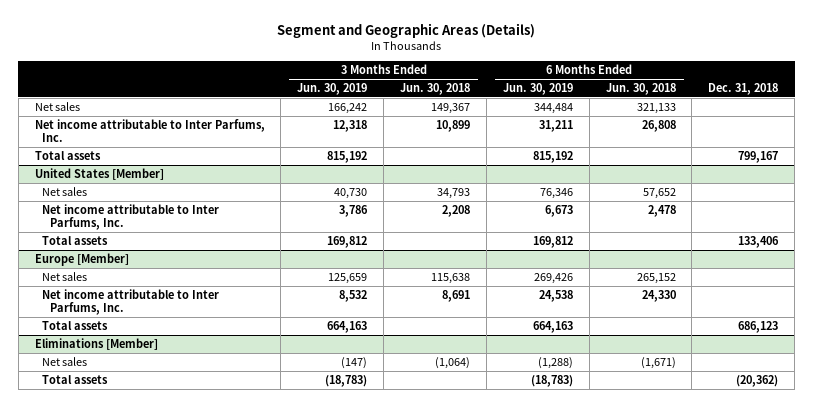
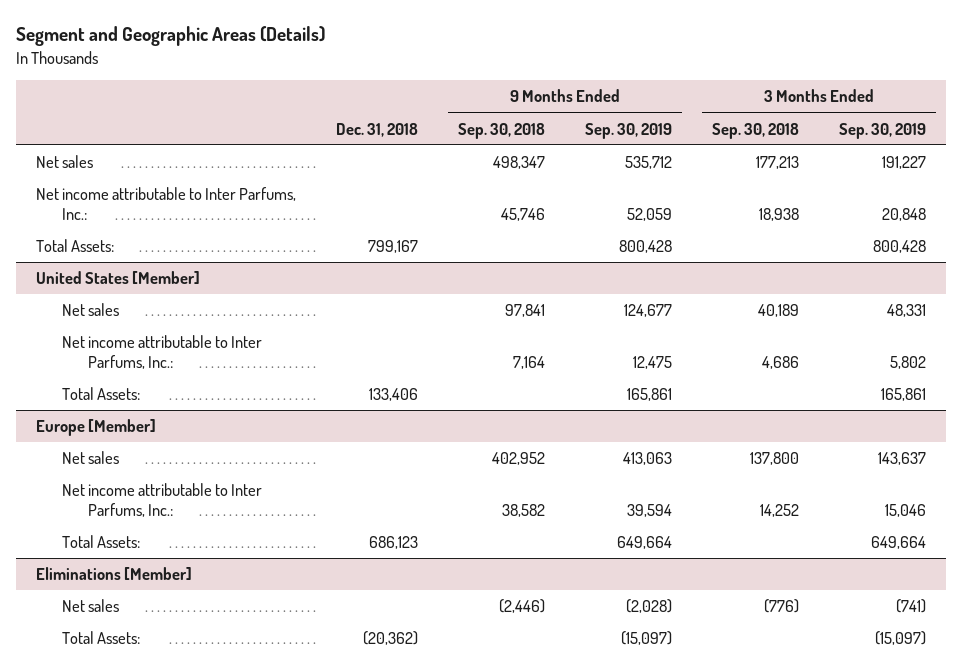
- | 3 Months Ended Jun. 30, 2019 | 3 Months Ended Jun. 30, 2018 | 6 Months Ended Jun. 30, 2019 | 6 Months Ended Jun. 30, 2018 | Dec. 31, 2018
+ | Dec. 31, 2018 | 9 Months Ended Sep. 30, 2018 | 9 Months Ended Sep. 30, 2019 | 3 Months Ended Sep. 30, 2018 | 3 Months Ended Sep. 30, 2019
- Net income attributable to Inter Parfums, Inc. | 12,318 | 10,899 | 31,211 | 26,808 |
- Total assets | 815,192 | | 815,192 | | 799,167
+ Net income attributable to Inter Parfums, Inc.: | | 45,746 | 52,059 | 18,938 | 20,848
+ Total Assets: | 799,167 | | 800,428 | | 800,428
@ United States [Member]
- Net income attributable to Inter Parfums, Inc. | 3,786 | 2,208 | 6,673 | 2,478 |
- Total assets | 169,812 | | 169,812 | | 133,406
+ Net income attributable to Inter Parfums, Inc.: | | 7,164 | 12,475 | 4,686 | 5,802
+ Total Assets: | 133,406 | | 165,861 | | 165,861
@ Europe [Member]
- Net income attributable to Inter Parfums, Inc. | 8,532 | 8,691 | 24,538 | 24,330 |
- Total assets | 664,163 | | 664,163 | | 686,123
+ Net income attributable to Inter Parfums, Inc.: | | 38,582 | 39,594 | 14,252 | 15,046
+ Total Assets: | 686,123 | | 649,664 | | 649,664
@ Eliminations [Member]
- Total assets | (18,783) | | (18,783) | | (20,362)
+ Total Assets: | (20,362) | | (15,097) | | (15,097)

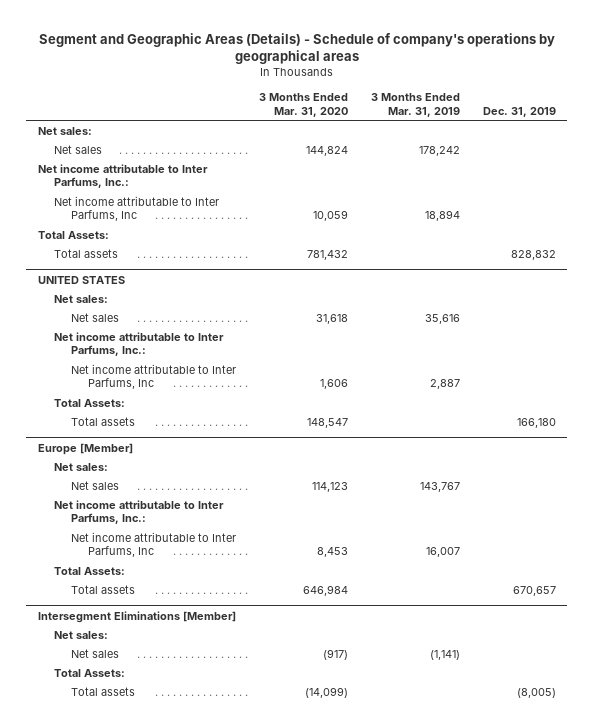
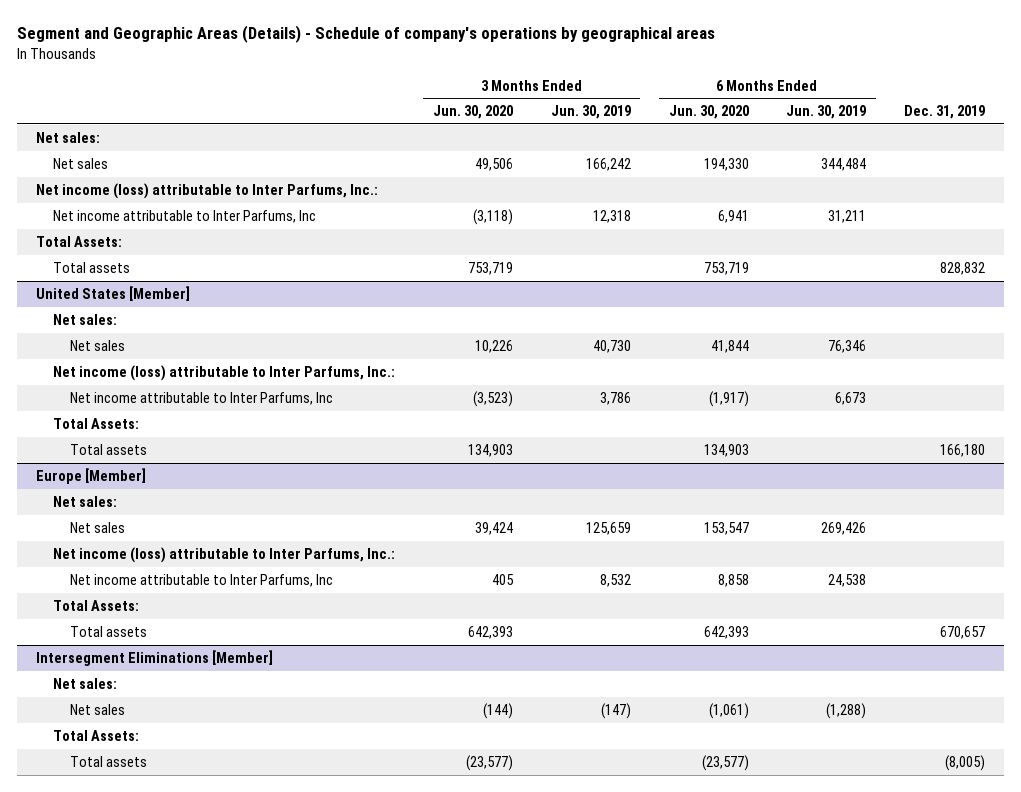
- | 3 Months Ended Mar. 31, 2020 | 3 Months Ended Mar. 31, 2019 | Dec. 31, 2019
+ | 3 Months Ended Jun. 30, 2020 | 3 Months Ended Jun. 30, 2019 | 6 Months Ended Jun. 30, 2020 | 6 Months Ended Jun. 30, 2019 | Dec. 31, 2019
- Net income attributable to Inter Parfums, Inc.:
+ Net income (loss) attributable to Inter Parfums, Inc.:
- UNITED STATES
+ United States [Member]
- Net income attributable to Inter Parfums, Inc.:
+ Net income (loss) attributable to Inter Parfums, Inc.:
@ Europe [Member]
- Net income attributable to Inter Parfums, Inc.:
+ Net income (loss) attributable to Inter Parfums, Inc.:

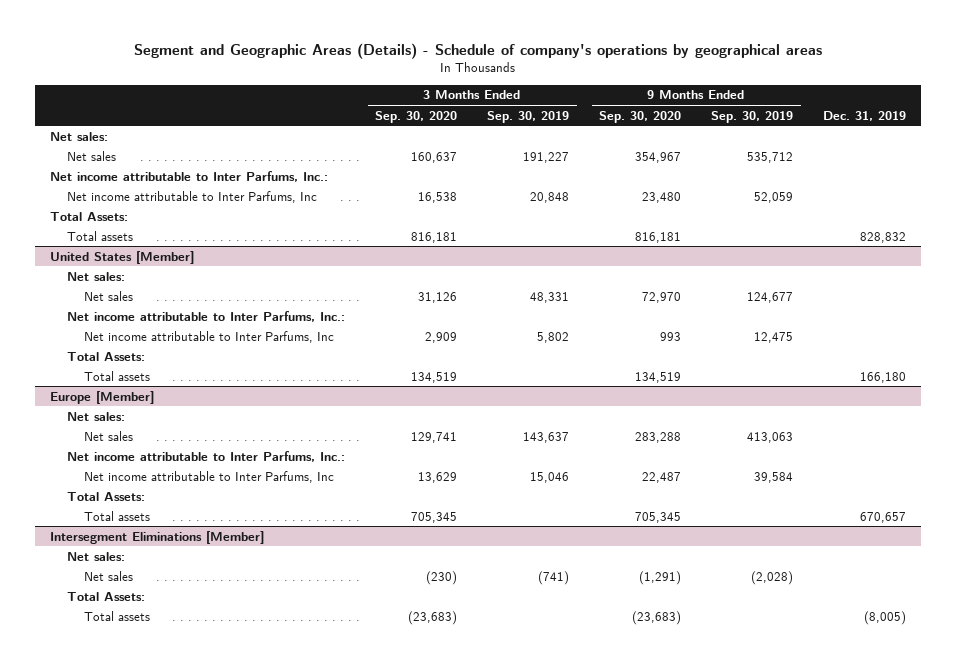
- | 3 Months Ended Jun. 30, 2020 | 3 Months Ended Jun. 30, 2019 | 6 Months Ended Jun. 30, 2020 | 6 Months Ended Jun. 30, 2019 | Dec. 31, 2019
+ | 3 Months Ended Sep. 30, 2020 | 3 Months Ended Sep. 30, 2019 | 9 Months Ended Sep. 30, 2020 | 9 Months Ended Sep. 30, 2019 | Dec. 31, 2019
- Net income (loss) attributable to Inter Parfums, Inc.:
+ Net income attributable to Inter Parfums, Inc.:
@ United States [Member]
- Net income (loss) attributable to Inter Parfums, Inc.:
+ Net income attributable to Inter Parfums, Inc.:
@ Europe [Member]
- Net income (loss) attributable to Inter Parfums, Inc.:
+ Net income attributable to Inter Parfums, Inc.:

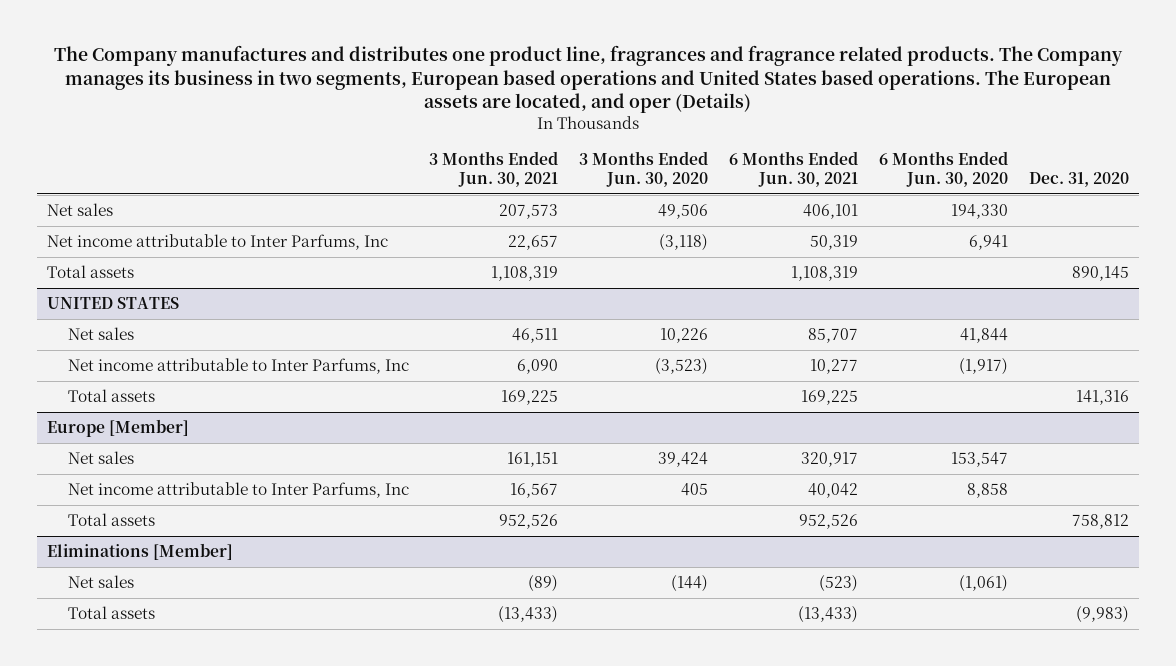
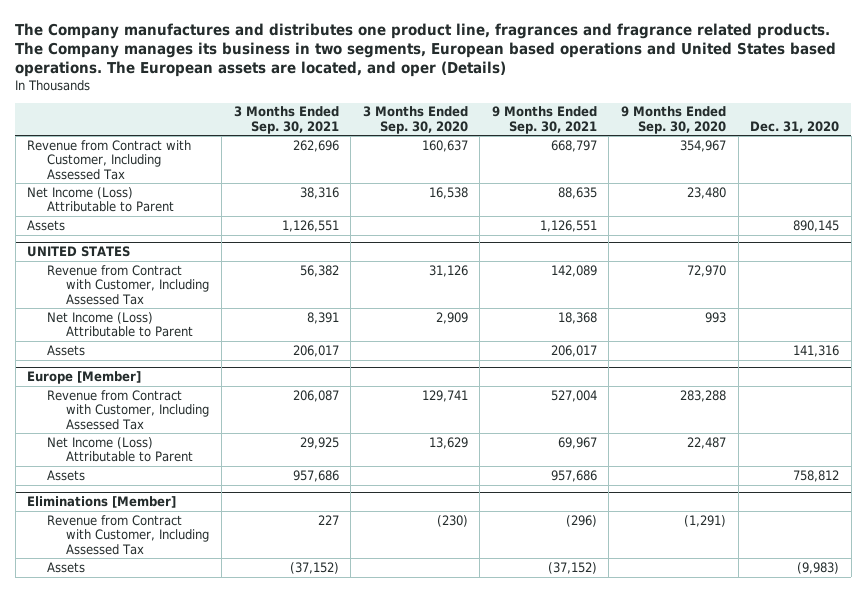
- | 3 Months Ended Jun. 30, 2021 | 3 Months Ended Jun. 30, 2020 | 6 Months Ended Jun. 30, 2021 | 6 Months Ended Jun. 30, 2020 | Dec. 31, 2020
+ | 3 Months Ended Sep. 30, 2021 | 3 Months Ended Sep. 30, 2020 | 9 Months Ended Sep. 30, 2021 | 9 Months Ended Sep. 30, 2020 | Dec. 31, 2020
- Net sales | 207,573 | 49,506 | 406,101 | 194,330 |
- Net income attributable to Inter Parfums, Inc | 22,657 | (3,118) | 50,319 | 6,941 |
- Total assets | 1,108,319 | | 1,108,319 | | 890,145
+ Revenue from Contract with Customer, Including Assessed Tax | 262,696 | 160,637 | 668,797 | 354,967 |
+ Net Income (Loss) Attributable to Parent | 38,316 | 16,538 | 88,635 | 23,480 |
+ Assets | 1,126,551 | | 1,126,551 | | 890,145
@ UNITED STATES
- Net sales | 46,511 | 10,226 | 85,707 | 41,844 |
- Net income attributable to Inter Parfums, Inc | 6,090 | (3,523) | 10,277 | (1,917) |
- Total assets | 169,225 | | 169,225 | | 141,316
+ Revenue from Contract with Customer, Including Assessed Tax | 56,382 | 31,126 | 142,089 | 72,970 |
+ Net Income (Loss) Attributable to Parent | 8,391 | 2,909 | 18,368 | 993 |
+ Assets | 206,017 | | 206,017 | | 141,316
@ Europe [Member]
- Net sales | 161,151 | 39,424 | 320,917 | 153,547 |
- Net income attributable to Inter Parfums, Inc | 16,567 | 405 | 40,042 | 8,858 |
- Total assets | 952,526 | | 952,526 | | 758,812
+ Revenue from Contract with Customer, Including Assessed Tax | 206,087 | 129,741 | 527,004 | 283,288 |
+ Net Income (Loss) Attributable to Parent | 29,925 | 13,629 | 69,967 | 22,487 |
+ Assets | 957,686 | | 957,686 | | 758,812
@ Eliminations [Member]
- Net sales | (89) | (144) | (523) | (1,061) |
- Total assets | (13,433) | | (13,433) | | (9,983)
+ Revenue from Contract with Customer, Including Assessed Tax | 227 | (230) | (296) | (1,291) |
+ Assets | (37,152) | | (37,152) | | (9,983)

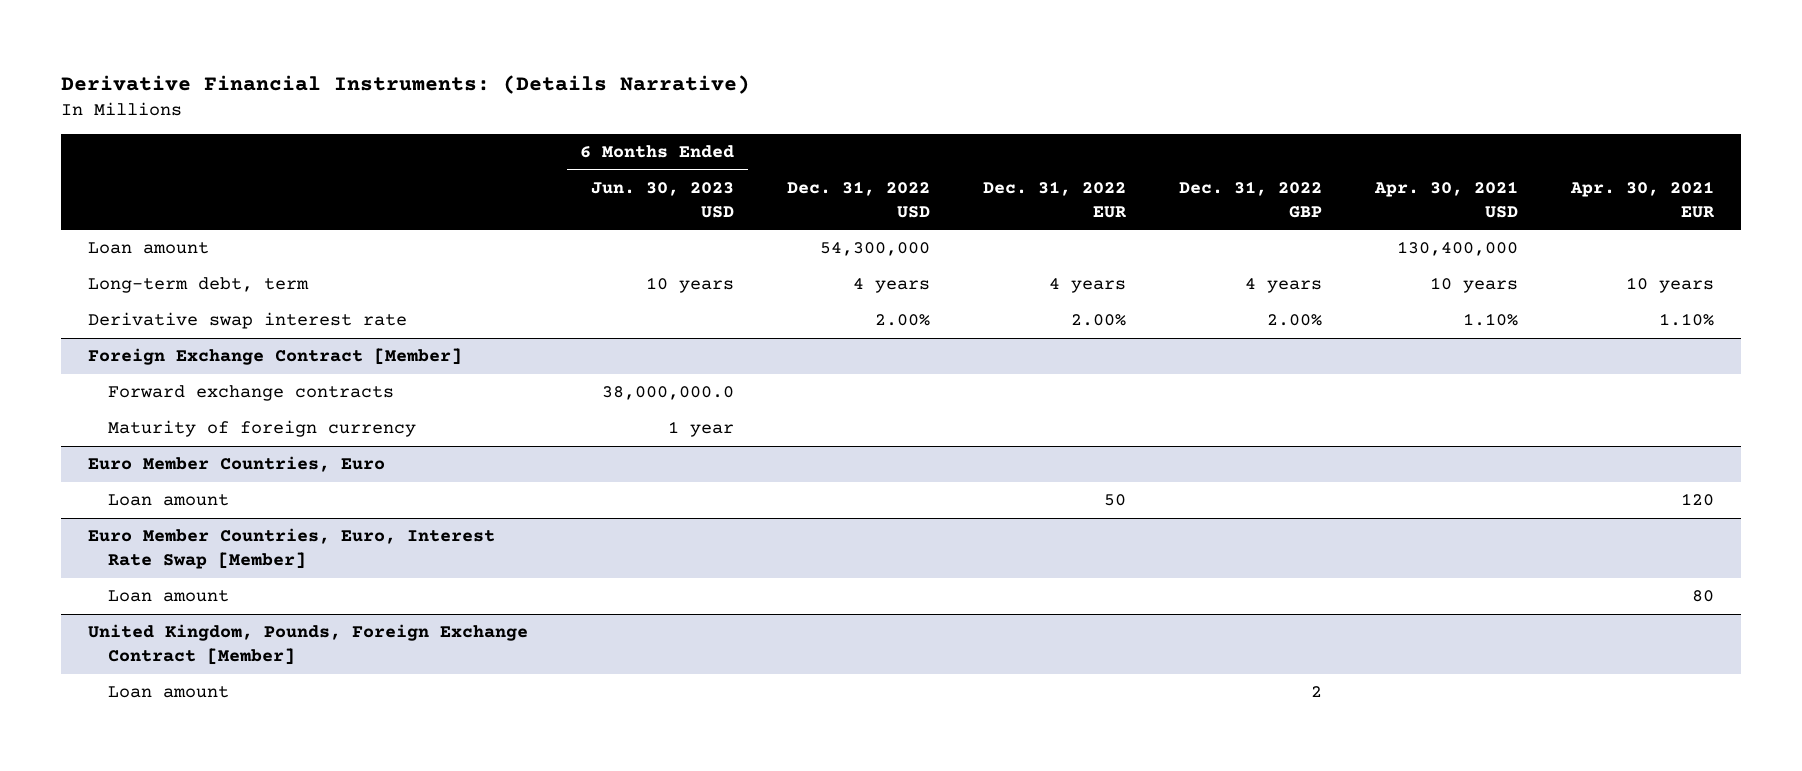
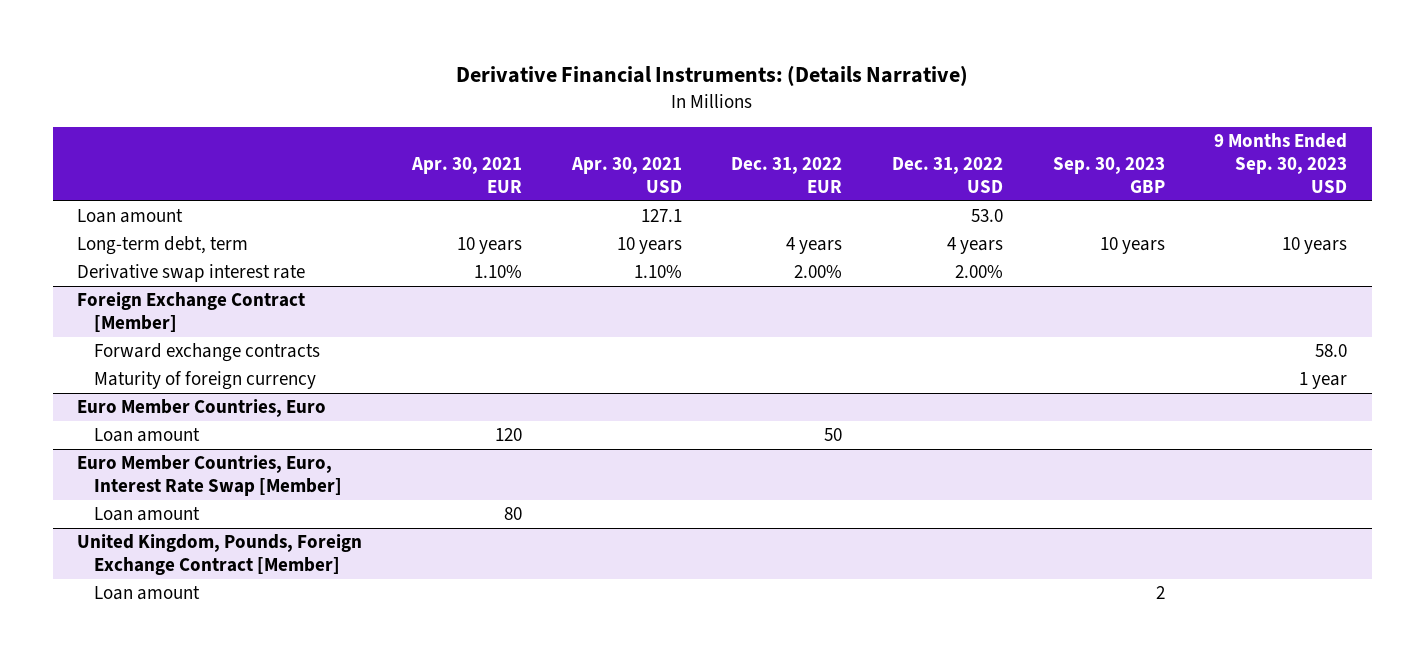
- | 6 Months Ended Jun. 30, 2023 USD | Dec. 31, 2022 USD | Dec. 31, 2022 EUR | Dec. 31, 2022 GBP | Apr. 30, 2021 USD | Apr. 30, 2021 EUR
+ | Apr. 30, 2021 EUR | Apr. 30, 2021 USD | Dec. 31, 2022 EUR | Dec. 31, 2022 USD | Sep. 30, 2023 GBP | 9 Months Ended Sep. 30, 2023 USD
- Loan amount | | 54,300,000 | | | 130,400,000 |
+ Loan amount | | 127.1 | | 53.0 | |

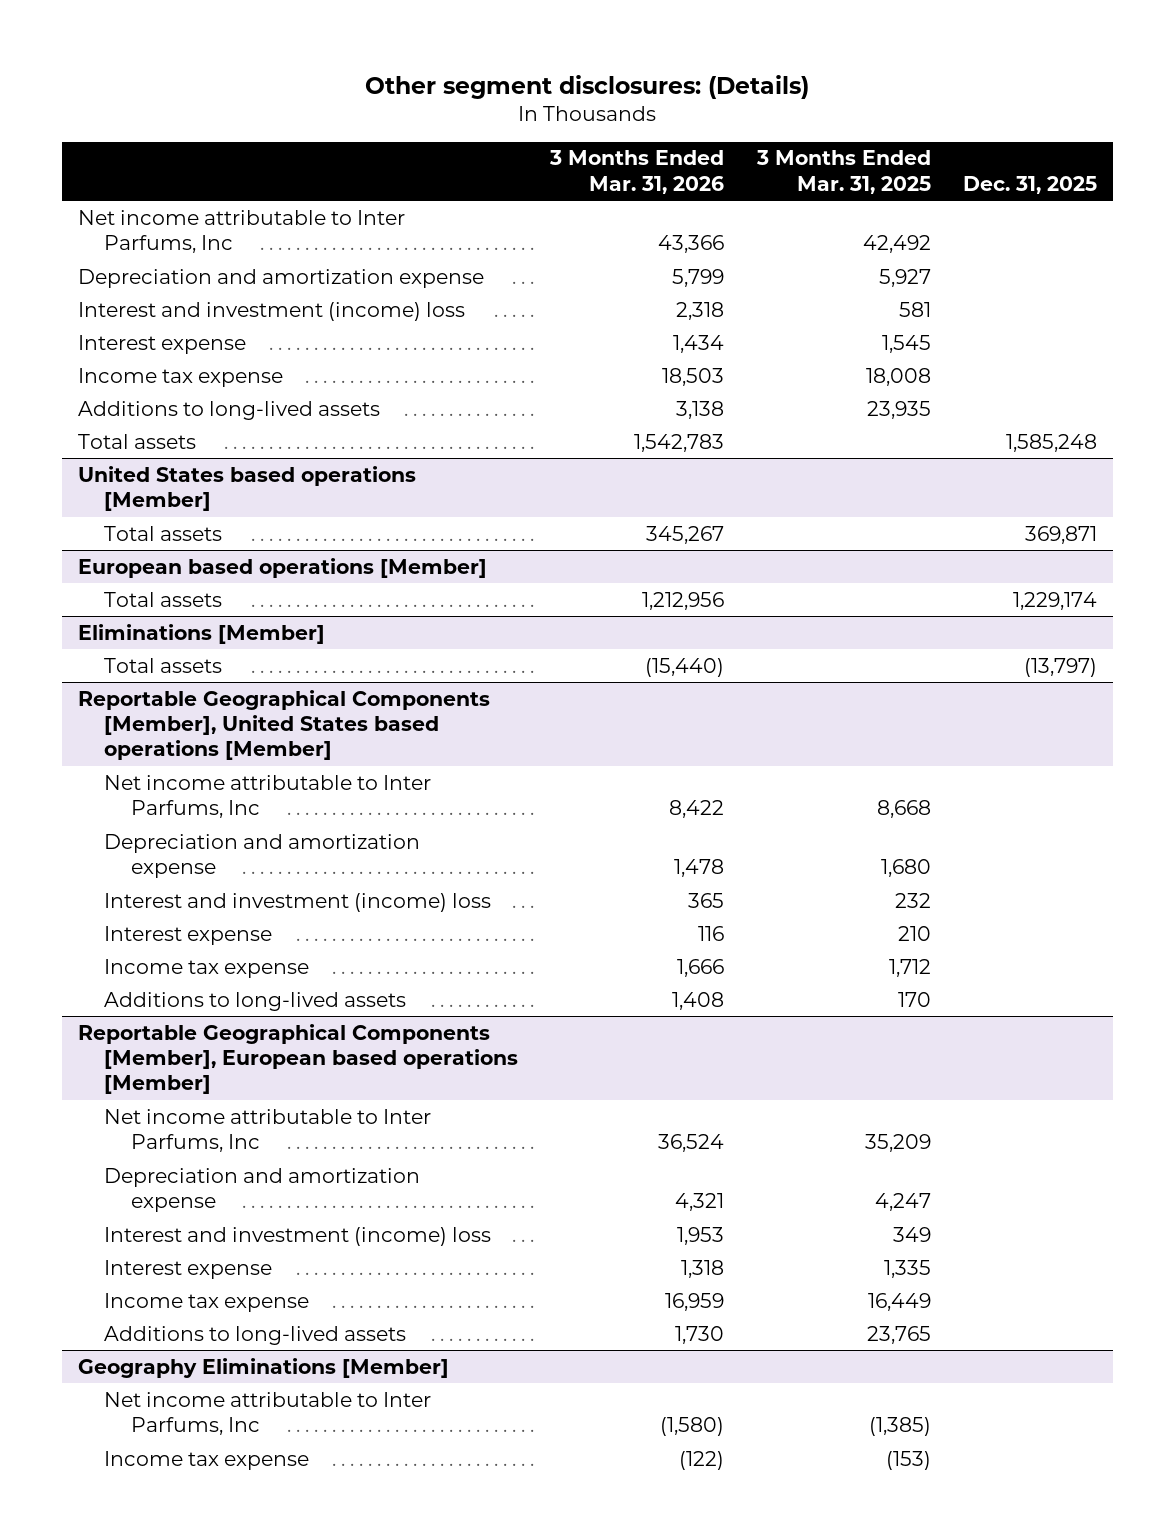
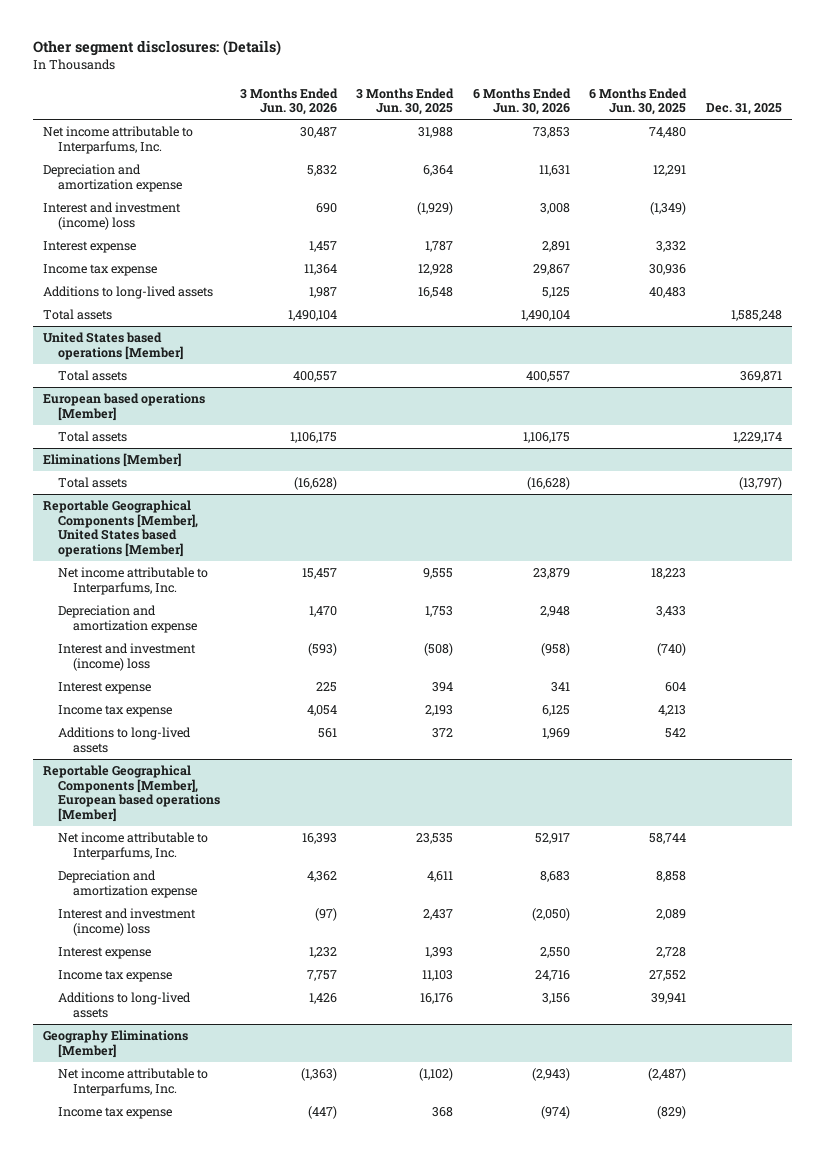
- | 3 Months Ended Mar. 31, 2026 | 3 Months Ended Mar. 31, 2025 | Dec. 31, 2025
+ | 3 Months Ended Jun. 30, 2026 | 3 Months Ended Jun. 30, 2025 | 6 Months Ended Jun. 30, 2026 | 6 Months Ended Jun. 30, 2025 | Dec. 31, 2025
- Net income attributable to Inter Parfums, Inc | 43,366 | 42,492 |
+ Net income attributable to Interparfums, Inc. | 30,487 | 31,988 | 73,853 | 74,480 |
@ Reportable Geographical Components [Member], United States based operations [Member]
- Net income attributable to Inter Parfums, Inc | 8,422 | 8,668 |
+ Net income attributable to Interparfums, Inc. | 15,457 | 9,555 | 23,879 | 18,223 |
@ Reportable Geographical Components [Member], European based operations [Member]
- Net income attributable to Inter Parfums, Inc | 36,524 | 35,209 |
+ Net income attributable to Interparfums, Inc. | 16,393 | 23,535 | 52,917 | 58,744 |
@ Geography Eliminations [Member]
- Net income attributable to Inter Parfums, Inc | (1,580) | (1,385) |
+ Net income attributable to Interparfums, Inc. | (1,363) | (1,102) | (2,943) | (2,487) |

